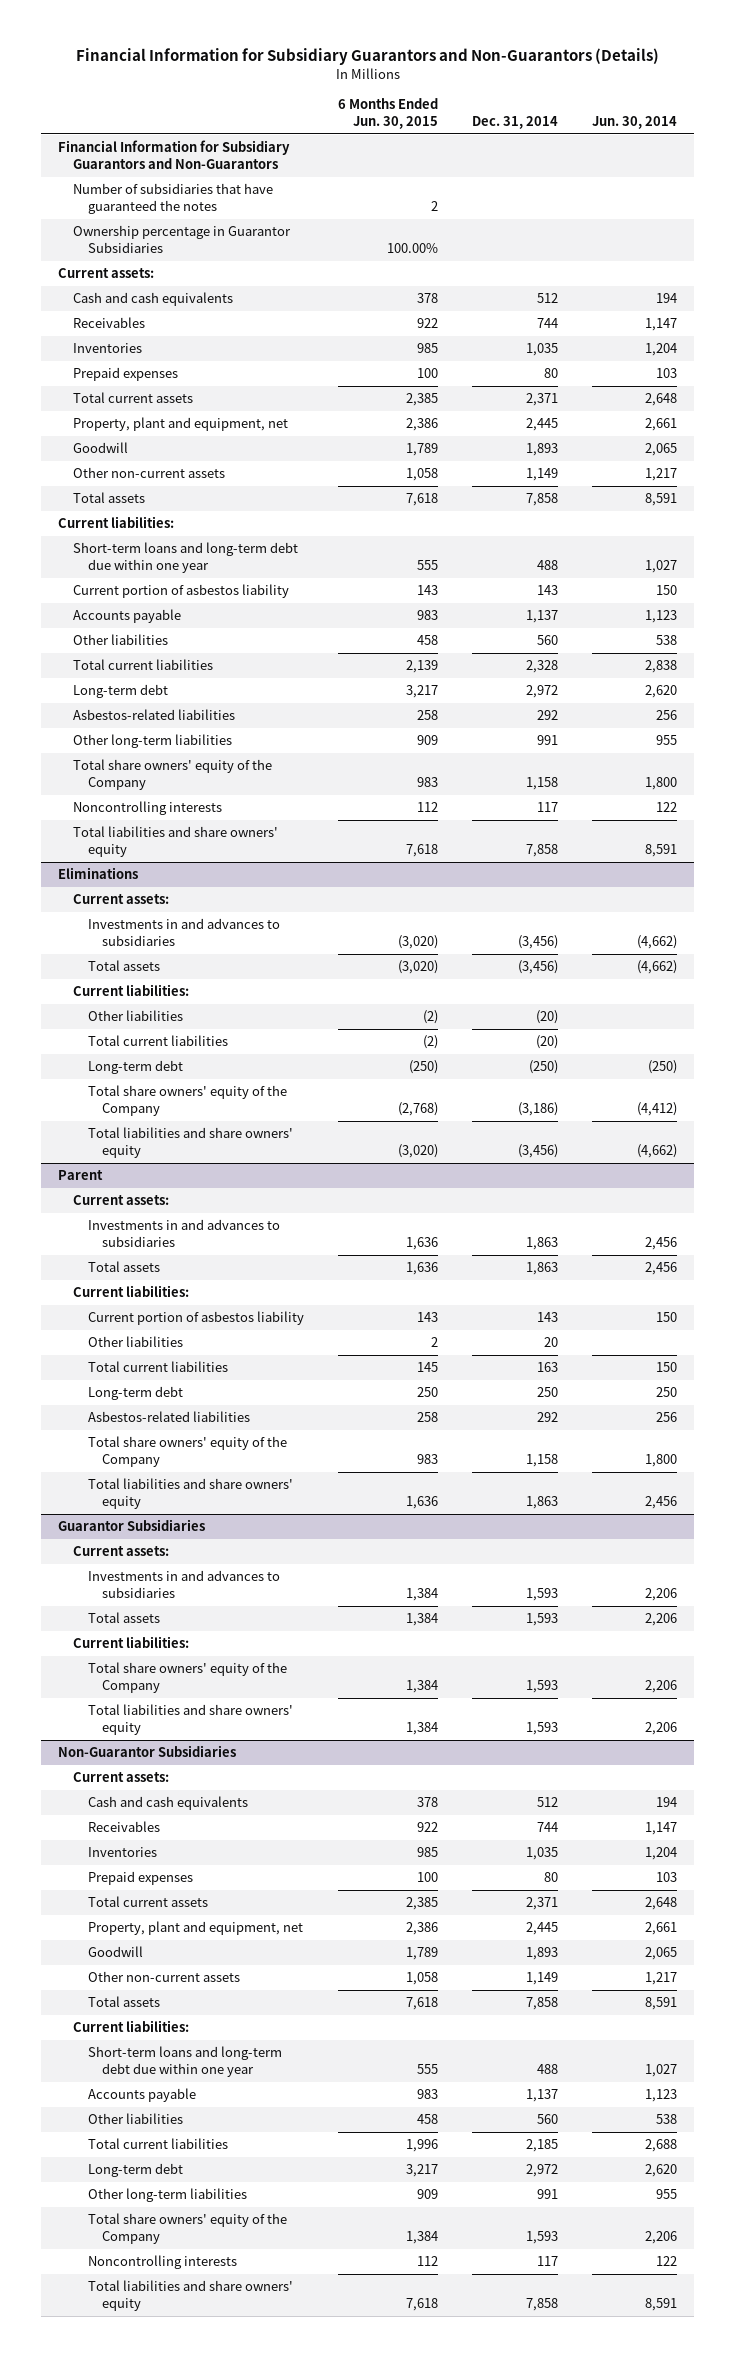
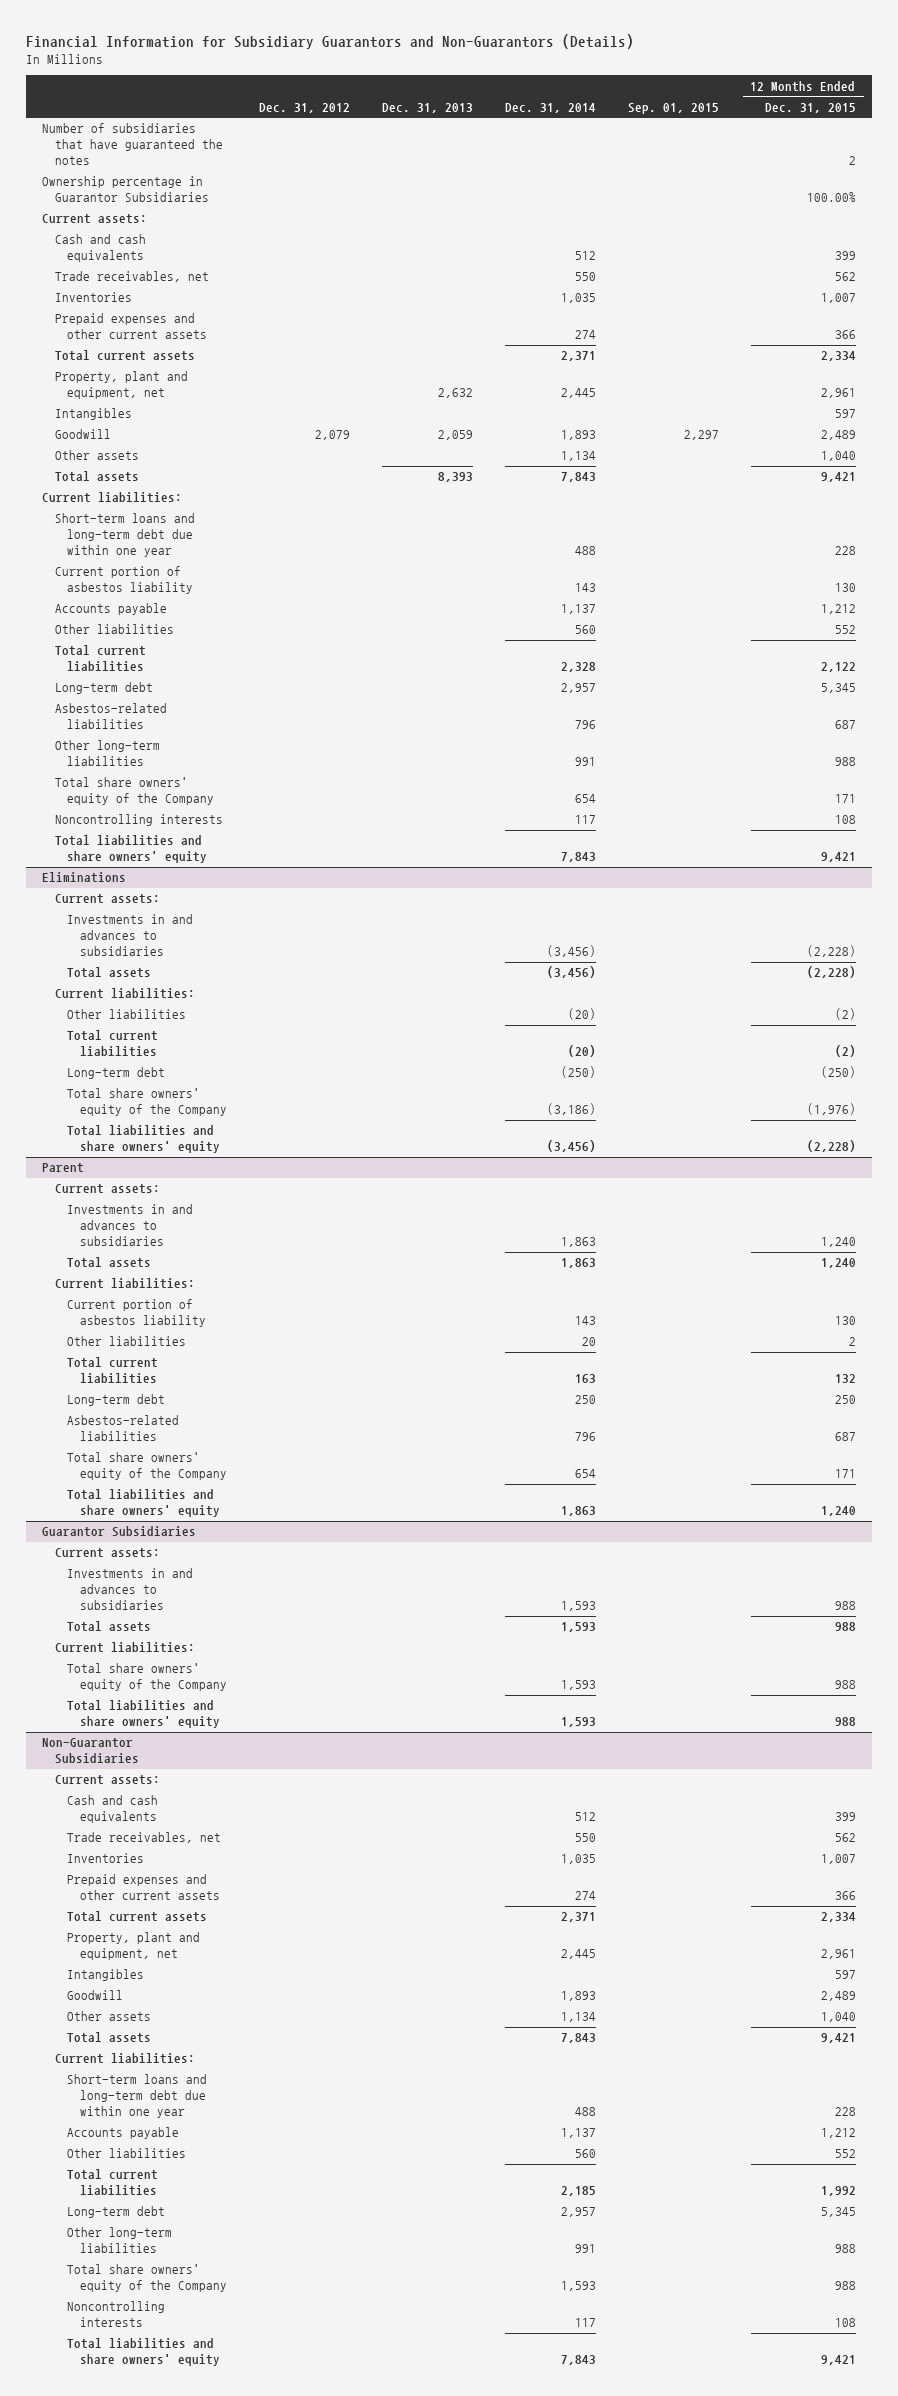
- | 6 Months Ended Jun. 30, 2015 | Dec. 31, 2014 | Jun. 30, 2014
+ | Dec. 31, 2012 | Dec. 31, 2013 | Dec. 31, 2014 | Sep. 01, 2015 | 12 Months Ended Dec. 31, 2015
- Financial Information for Subsidiary Guarantors and Non-Guarantors
- Receivables | 922 | 744 | 1,147
+ Trade receivables, net | | | 550 | | 562
- Prepaid expenses | 100 | 80 | 103
+ Prepaid expenses and other current assets | | | 274 | | 366
+ Intangibles | | | | | 597
- Other non-current assets | 1,058 | 1,149 | 1,217
- Total assets | 7,618 | 7,858 | 8,591
+ Other assets | | | 1,134 | | 1,040
+ Total assets | | 8,393 | 7,843 | | 9,421
- Long-term debt | 3,217 | 2,972 | 2,620
- Asbestos-related liabilities | 258 | 292 | 256
+ Long-term debt | | | 2,957 | | 5,345
+ Asbestos-related liabilities | | | 796 | | 687
- Total share owners' equity of the Company | 983 | 1,158 | 1,800
+ Total share owners' equity of the Company | | | 654 | | 171
- Total liabilities and share owners' equity | 7,618 | 7,858 | 8,591
+ Total liabilities and share owners' equity | | | 7,843 | | 9,421
@ Parent
- Asbestos-related liabilities | 258 | 292 | 256
- Total share owners' equity of the Company | 983 | 1,158 | 1,800
+ Asbestos-related liabilities | | | 796 | | 687
+ Total share owners' equity of the Company | | | 654 | | 171
@ Non-Guarantor Subsidiaries
- Receivables | 922 | 744 | 1,147
+ Trade receivables, net | | | 550 | | 562
- Prepaid expenses | 100 | 80 | 103
+ Prepaid expenses and other current assets | | | 274 | | 366
+ Intangibles | | | | | 597
- Other non-current assets | 1,058 | 1,149 | 1,217
- Total assets | 7,618 | 7,858 | 8,591
+ Other assets | | | 1,134 | | 1,040
+ Total assets | | | 7,843 | | 9,421
- Long-term debt | 3,217 | 2,972 | 2,620
+ Long-term debt | | | 2,957 | | 5,345
- Total liabilities and share owners' equity | 7,618 | 7,858 | 8,591
+ Total liabilities and share owners' equity | | | 7,843 | | 9,421

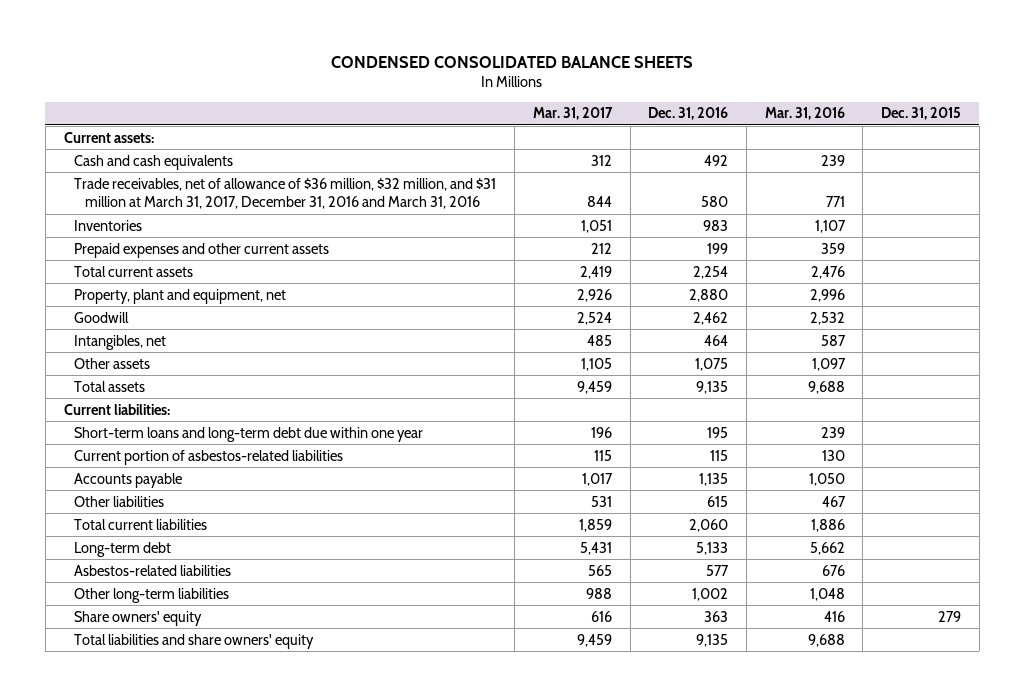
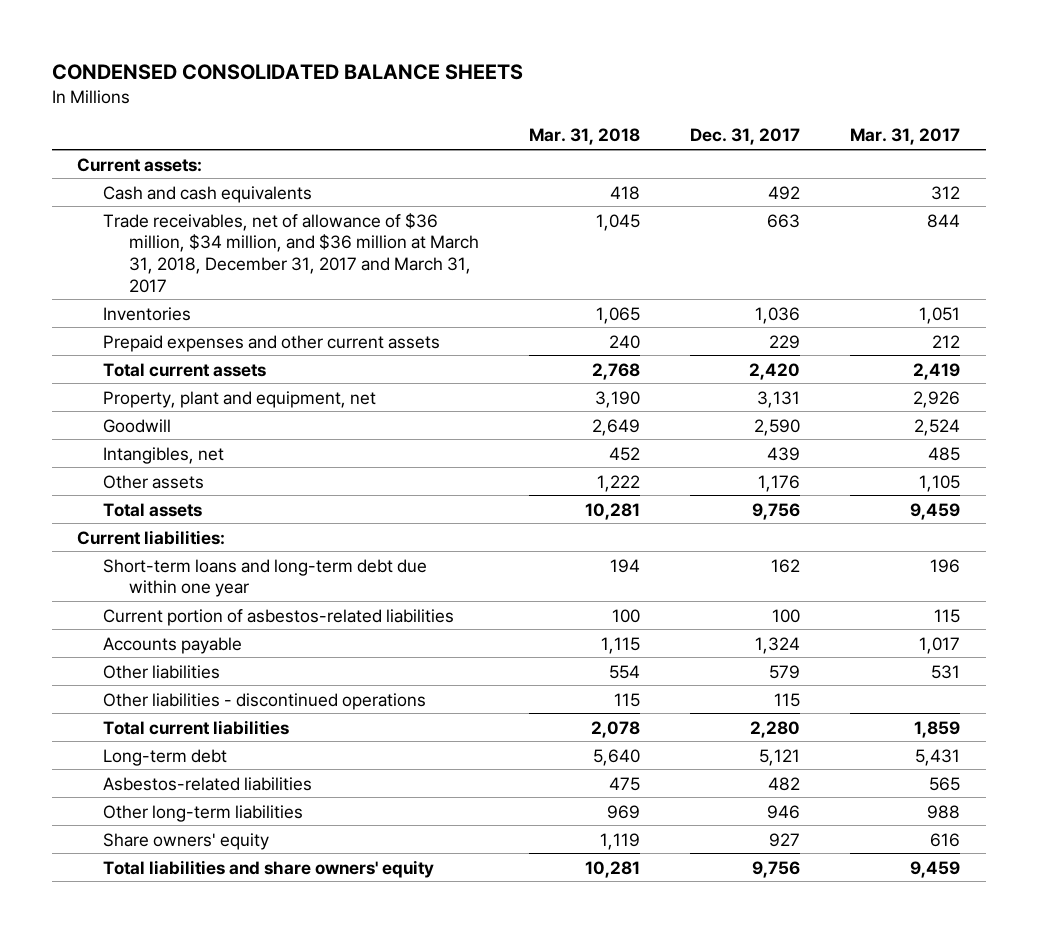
- | Mar. 31, 2017 | Dec. 31, 2016 | Mar. 31, 2016 | Dec. 31, 2015
+ | Mar. 31, 2018 | Dec. 31, 2017 | Mar. 31, 2017
- Trade receivables, net of allowance of $36 million, $32 million, and $31 million at March 31, 2017, December 31, 2016 and March 31, 2016 | 844 | 580 | 771 |
+ Trade receivables, net of allowance of $36 million, $34 million, and $36 million at March 31, 2018, December 31, 2017 and March 31, 2017 | 1,045 | 663 | 844
+ Other liabilities - discontinued operations | 115 | 115 |

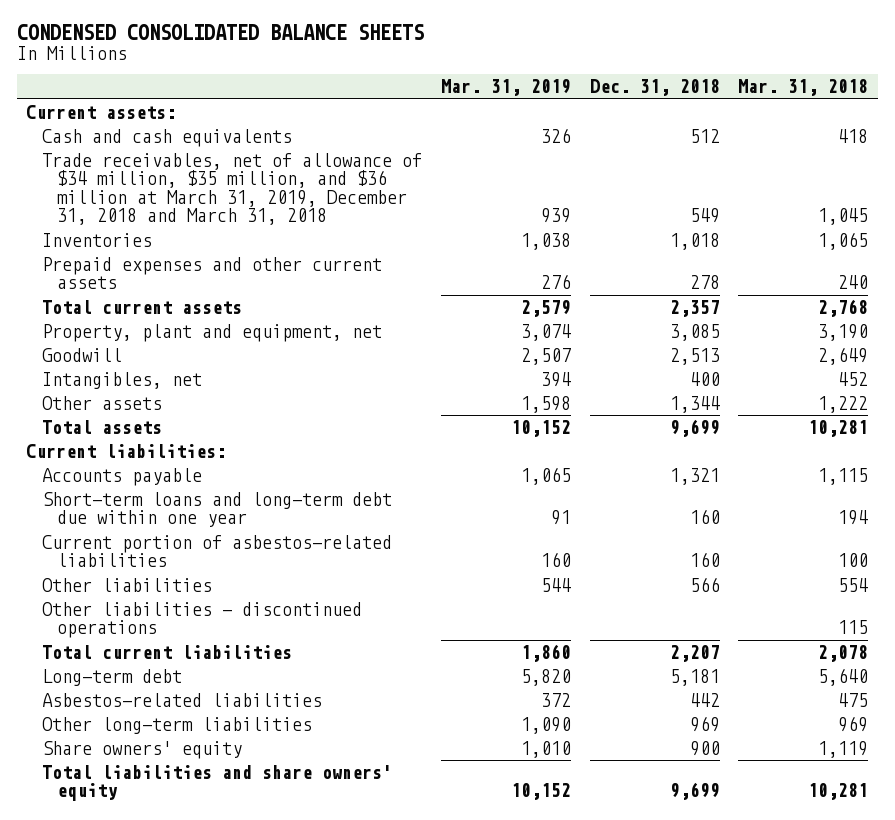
- | Mar. 31, 2018 | Dec. 31, 2017 | Mar. 31, 2017
+ | Mar. 31, 2019 | Dec. 31, 2018 | Mar. 31, 2018
- Trade receivables, net of allowance of $36 million, $34 million, and $36 million at March 31, 2018, December 31, 2017 and March 31, 2017 | 1,045 | 663 | 844
+ Trade receivables, net of allowance of $34 million, $35 million, and $36 million at March 31, 2019, December 31, 2018 and March 31, 2018 | 939 | 549 | 1,045
moved up: Accounts payable | 1,065 | 1,321 | 1,115

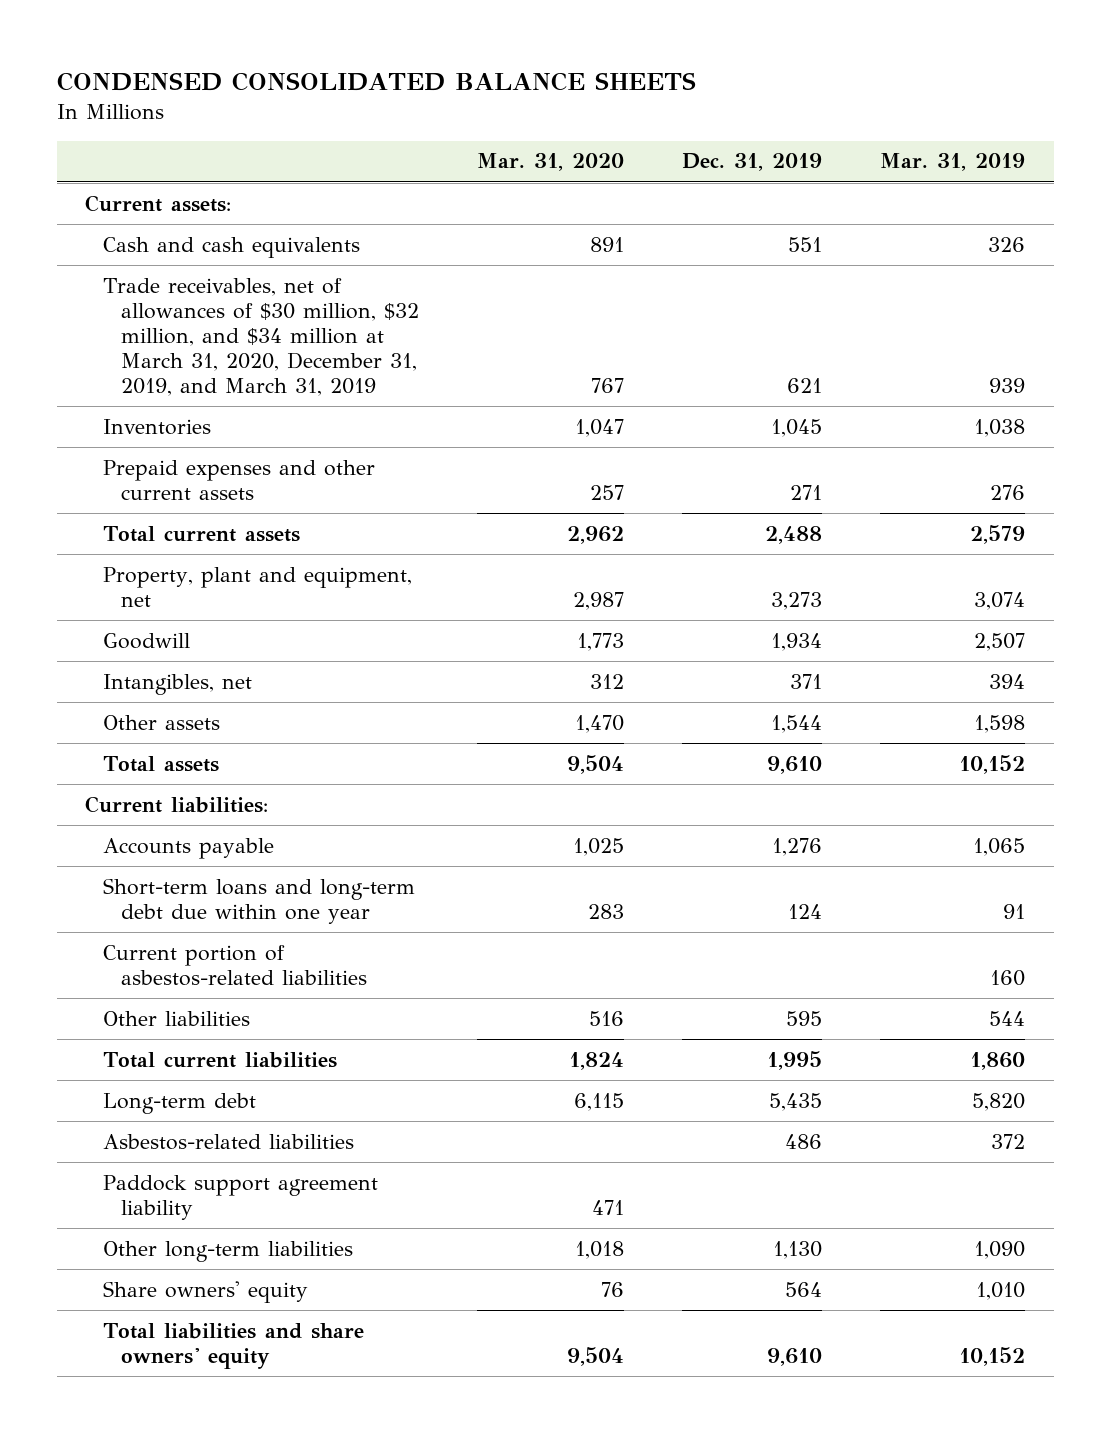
- | Mar. 31, 2019 | Dec. 31, 2018 | Mar. 31, 2018
+ | Mar. 31, 2020 | Dec. 31, 2019 | Mar. 31, 2019
- Trade receivables, net of allowance of $34 million, $35 million, and $36 million at March 31, 2019, December 31, 2018 and March 31, 2018 | 939 | 549 | 1,045
+ Trade receivables, net of allowances of $30 million, $32 million, and $34 million at March 31, 2020, December 31, 2019, and March 31, 2019 | 767 | 621 | 939
- Other liabilities - discontinued operations | | | 115
+ Paddock support agreement liability | 471 | |

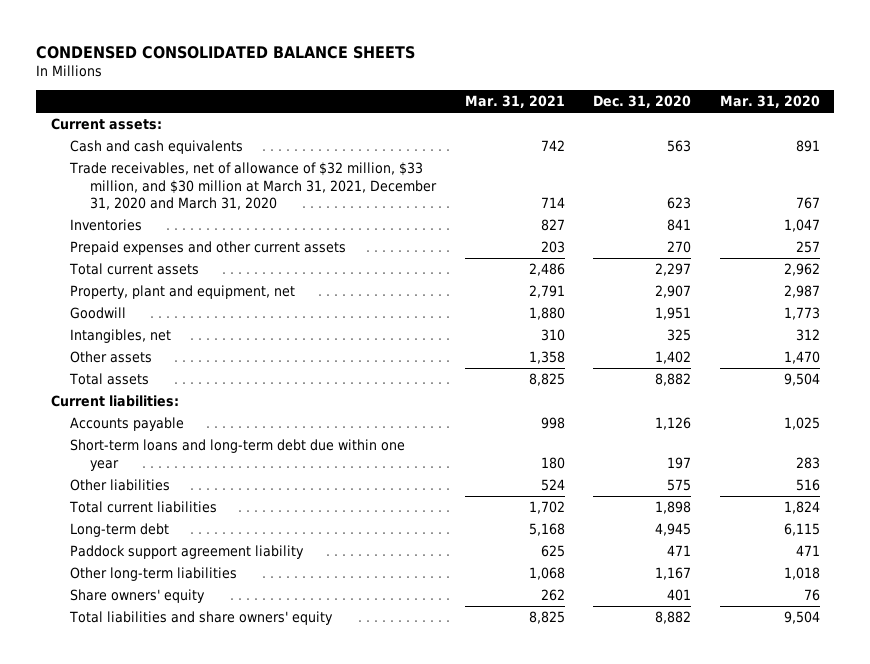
- | Mar. 31, 2020 | Dec. 31, 2019 | Mar. 31, 2019
+ | Mar. 31, 2021 | Dec. 31, 2020 | Mar. 31, 2020
- Trade receivables, net of allowances of $30 million, $32 million, and $34 million at March 31, 2020, December 31, 2019, and March 31, 2019 | 767 | 621 | 939
+ Trade receivables, net of allowance of $32 million, $33 million, and $30 million at March 31, 2021, December 31, 2020 and March 31, 2020 | 714 | 623 | 767
- Current portion of asbestos-related liabilities | | | 160
- Asbestos-related liabilities | | 486 | 372

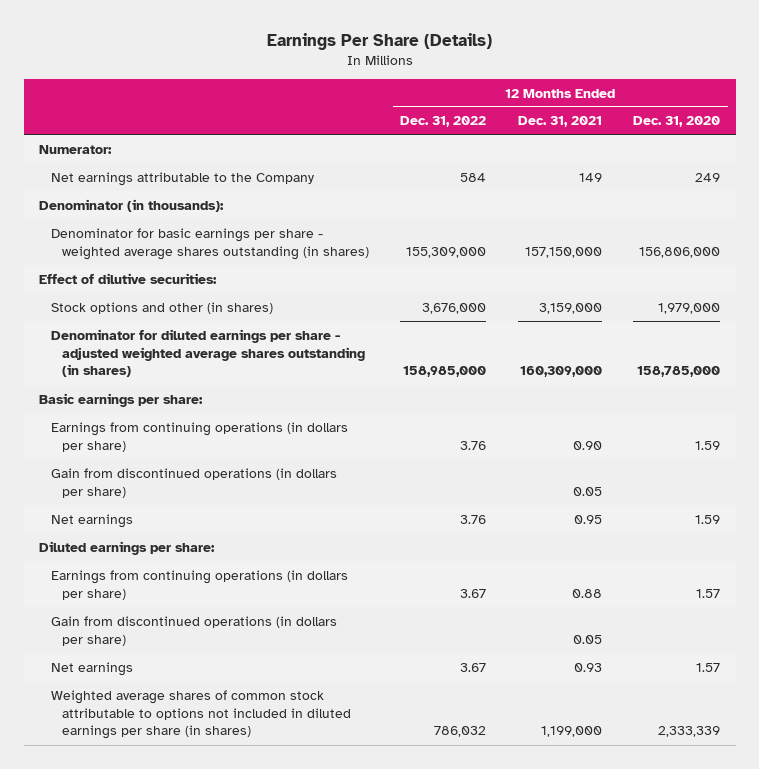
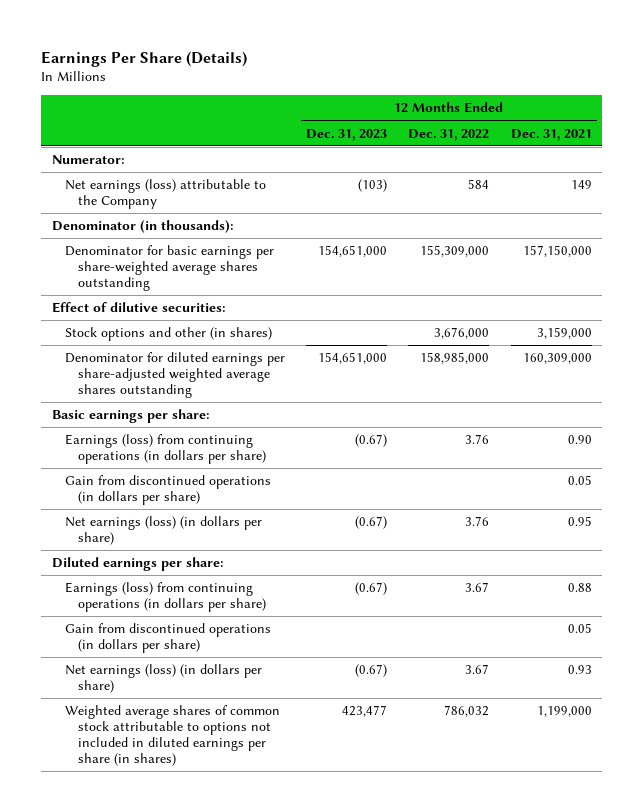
- | 12 Months Ended Dec. 31, 2022 | 12 Months Ended Dec. 31, 2021 | 12 Months Ended Dec. 31, 2020
+ | 12 Months Ended Dec. 31, 2023 | 12 Months Ended Dec. 31, 2022 | 12 Months Ended Dec. 31, 2021
- Net earnings attributable to the Company | 584 | 149 | 249
+ Net earnings (loss) attributable to the Company | (103) | 584 | 149
- Denominator for basic earnings per share - weighted average shares outstanding (in shares) | 155,309,000 | 157,150,000 | 156,806,000
+ Denominator for basic earnings per share-weighted average shares outstanding | 154,651,000 | 155,309,000 | 157,150,000
- Denominator for diluted earnings per share - adjusted weighted average shares outstanding (in shares) | 158,985,000 | 160,309,000 | 158,785,000
+ Denominator for diluted earnings per share-adjusted weighted average shares outstanding | 154,651,000 | 158,985,000 | 160,309,000
- Earnings from continuing operations (in dollars per share) | 3.76 | 0.90 | 1.59
+ Earnings (loss) from continuing operations (in dollars per share) | (0.67) | 3.76 | 0.90
- Net earnings | 3.76 | 0.95 | 1.59
+ Net earnings (loss) (in dollars per share) | (0.67) | 3.76 | 0.95
- Earnings from continuing operations (in dollars per share) | 3.67 | 0.88 | 1.57
+ Earnings (loss) from continuing operations (in dollars per share) | (0.67) | 3.67 | 0.88
- Net earnings | 3.67 | 0.93 | 1.57
+ Net earnings (loss) (in dollars per share) | (0.67) | 3.67 | 0.93

